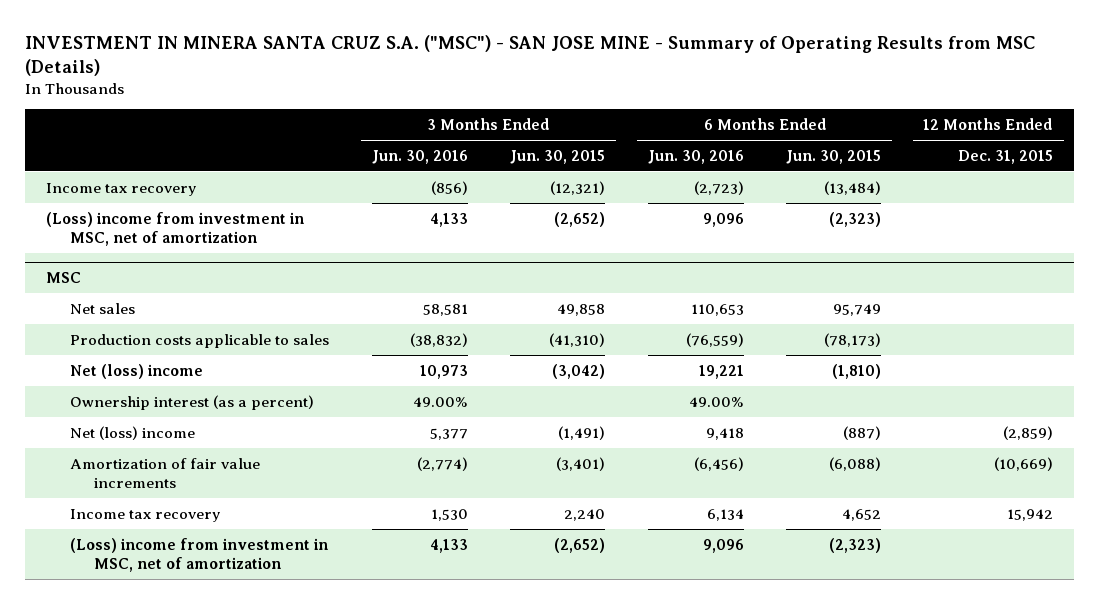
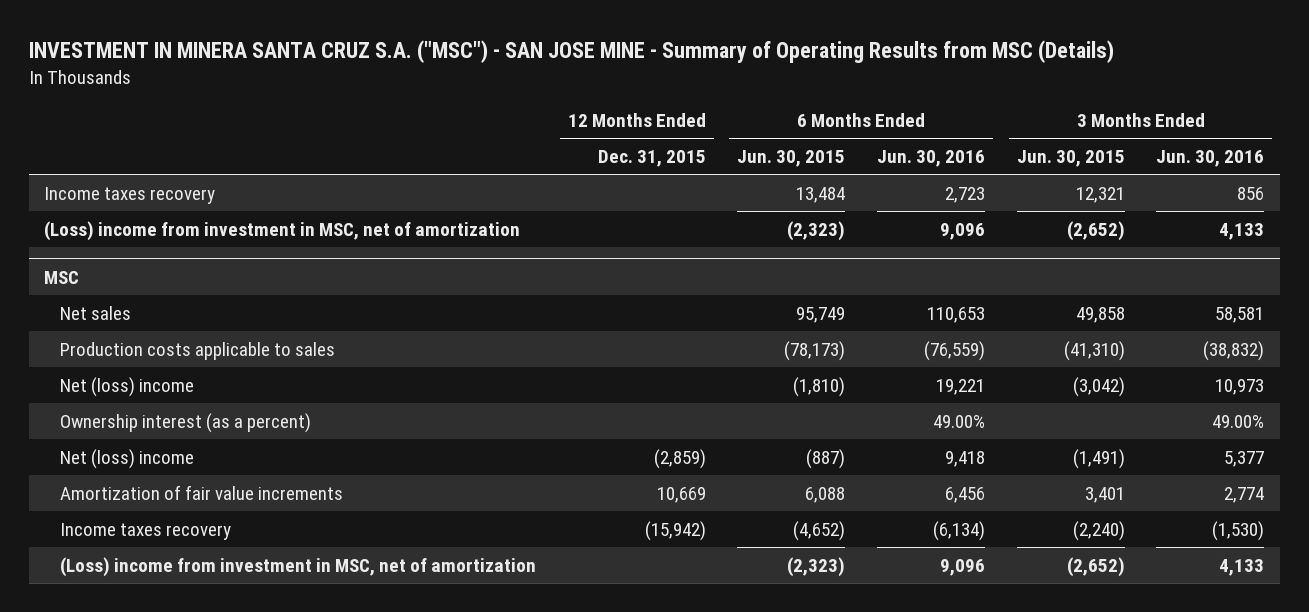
- | 3 Months Ended Jun. 30, 2016 | 3 Months Ended Jun. 30, 2015 | 6 Months Ended Jun. 30, 2016 | 6 Months Ended Jun. 30, 2015 | 12 Months Ended Dec. 31, 2015
+ | 12 Months Ended Dec. 31, 2015 | 6 Months Ended Jun. 30, 2015 | 6 Months Ended Jun. 30, 2016 | 3 Months Ended Jun. 30, 2015 | 3 Months Ended Jun. 30, 2016
- Income tax recovery | (856) | (12,321) | (2,723) | (13,484) |
+ Income taxes recovery | | 13,484 | 2,723 | 12,321 | 856
@ MSC
- Amortization of fair value increments | (2,774) | (3,401) | (6,456) | (6,088) | (10,669)
- Income tax recovery | 1,530 | 2,240 | 6,134 | 4,652 | 15,942
+ Amortization of fair value increments | 10,669 | 6,088 | 6,456 | 3,401 | 2,774
+ Income taxes recovery | (15,942) | (4,652) | (6,134) | (2,240) | (1,530)

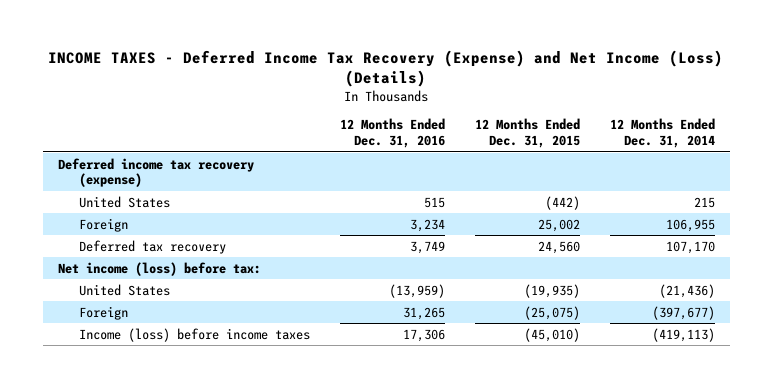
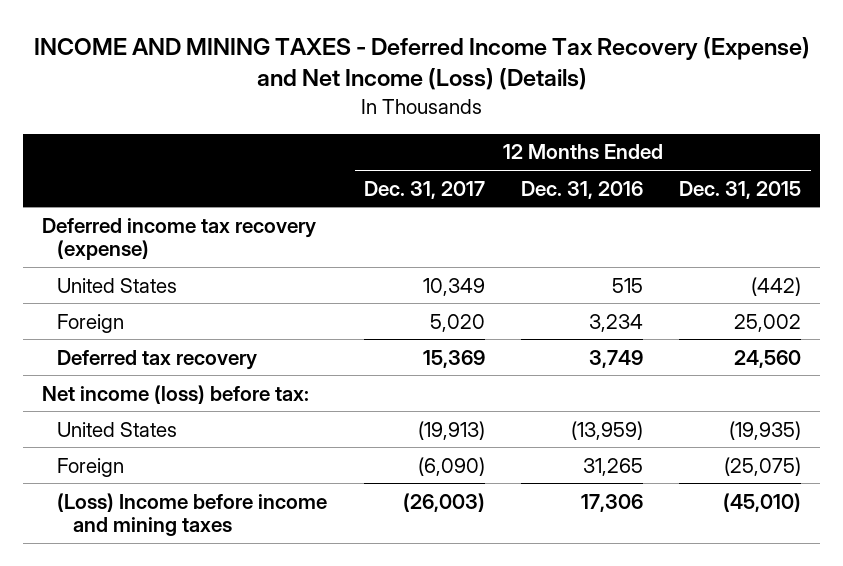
- INCOME TAXES - Deferred Income Tax Recovery (Expense) and Net Income (Loss) (Details)
+ INCOME AND MINING TAXES - Deferred Income Tax Recovery (Expense) and Net Income (Loss) (Details)
- | 12 Months Ended Dec. 31, 2016 | 12 Months Ended Dec. 31, 2015 | 12 Months Ended Dec. 31, 2014
+ | 12 Months Ended Dec. 31, 2017 | 12 Months Ended Dec. 31, 2016 | 12 Months Ended Dec. 31, 2015
- Income (loss) before income taxes | 17,306 | (45,010) | (419,113)
+ (Loss) Income before income and mining taxes | (26,003) | 17,306 | (45,010)

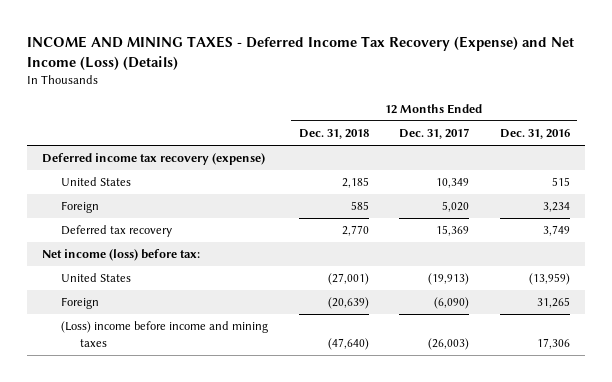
- | 12 Months Ended Dec. 31, 2017 | 12 Months Ended Dec. 31, 2016 | 12 Months Ended Dec. 31, 2015
+ | 12 Months Ended Dec. 31, 2018 | 12 Months Ended Dec. 31, 2017 | 12 Months Ended Dec. 31, 2016
- (Loss) Income before income and mining taxes | (26,003) | 17,306 | (45,010)
+ (Loss) income before income and mining taxes | (47,640) | (26,003) | 17,306

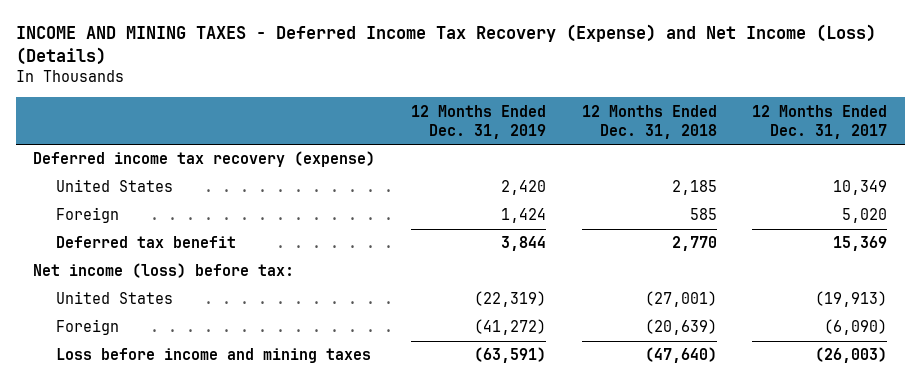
- | 12 Months Ended Dec. 31, 2018 | 12 Months Ended Dec. 31, 2017 | 12 Months Ended Dec. 31, 2016
+ | 12 Months Ended Dec. 31, 2019 | 12 Months Ended Dec. 31, 2018 | 12 Months Ended Dec. 31, 2017
- Deferred tax recovery | 2,770 | 15,369 | 3,749
+ Deferred tax benefit | 3,844 | 2,770 | 15,369
- (Loss) income before income and mining taxes | (47,640) | (26,003) | 17,306
+ Loss before income and mining taxes | (63,591) | (47,640) | (26,003)

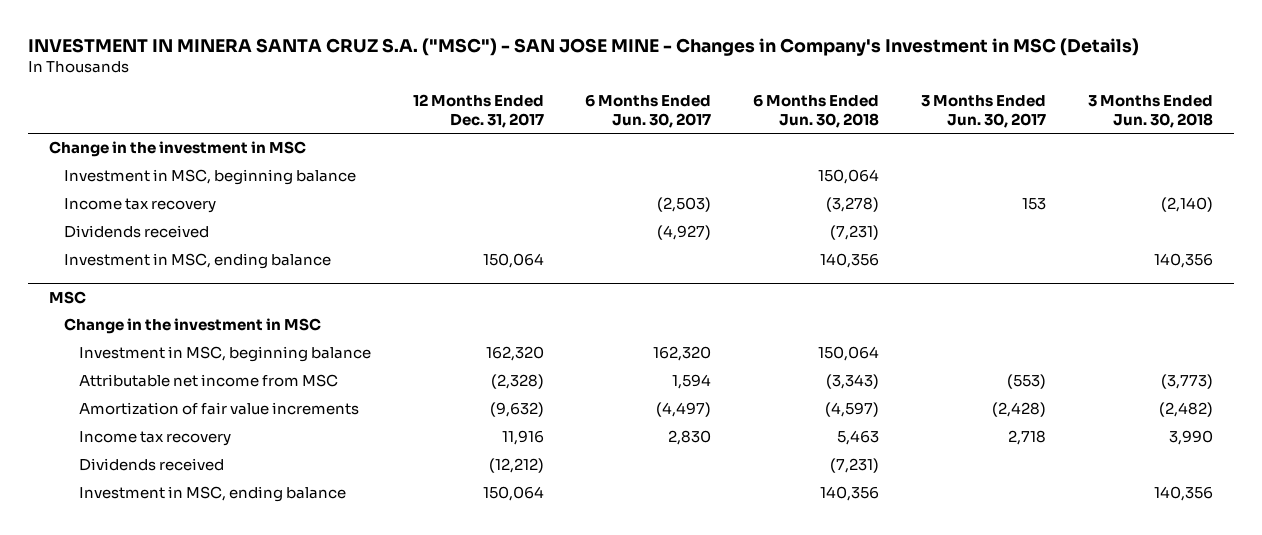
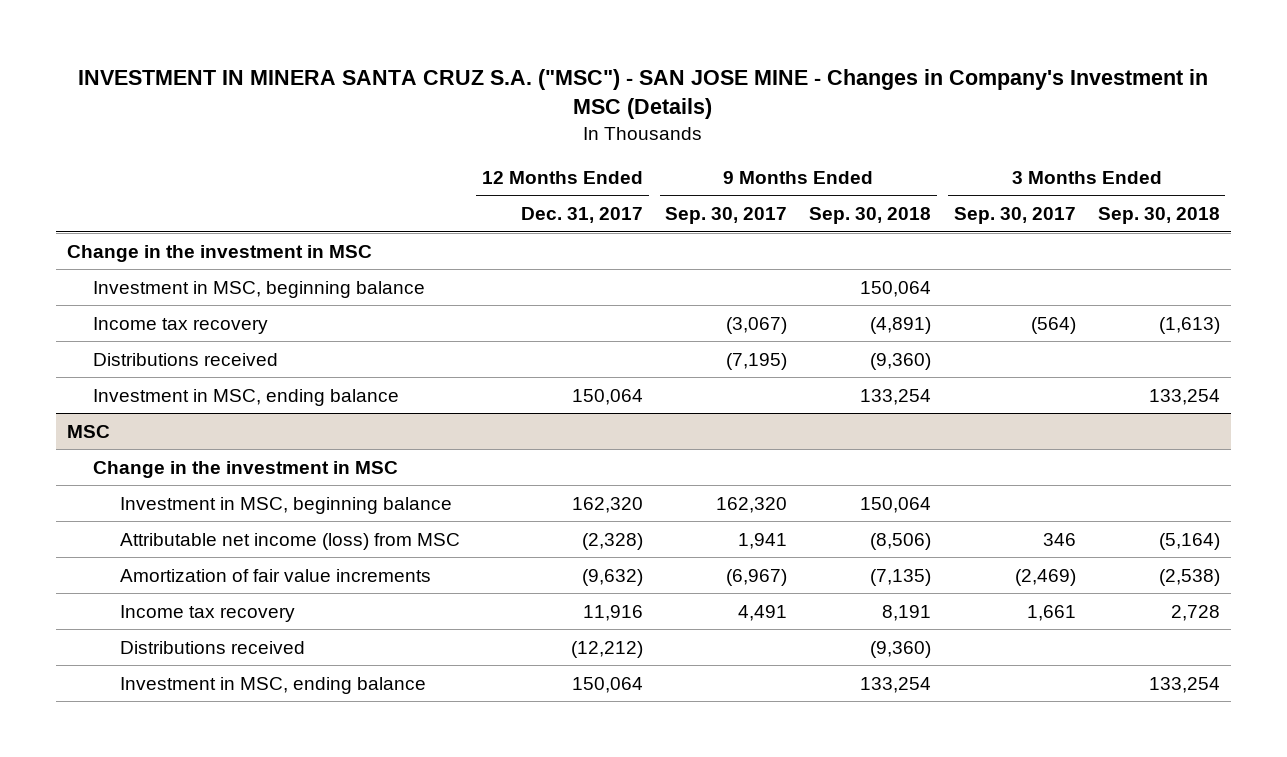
- | 12 Months Ended Dec. 31, 2017 | 6 Months Ended Jun. 30, 2017 | 6 Months Ended Jun. 30, 2018 | 3 Months Ended Jun. 30, 2017 | 3 Months Ended Jun. 30, 2018
+ | 12 Months Ended Dec. 31, 2017 | 9 Months Ended Sep. 30, 2017 | 9 Months Ended Sep. 30, 2018 | 3 Months Ended Sep. 30, 2017 | 3 Months Ended Sep. 30, 2018
- Dividends received | | (4,927) | (7,231) | |
+ Distributions received | | (7,195) | (9,360) | |
@ MSC
- Attributable net income from MSC | (2,328) | 1,594 | (3,343) | (553) | (3,773)
+ Attributable net income (loss) from MSC | (2,328) | 1,941 | (8,506) | 346 | (5,164)
- Dividends received | (12,212) | | (7,231) | |
+ Distributions received | (12,212) | | (9,360) | |

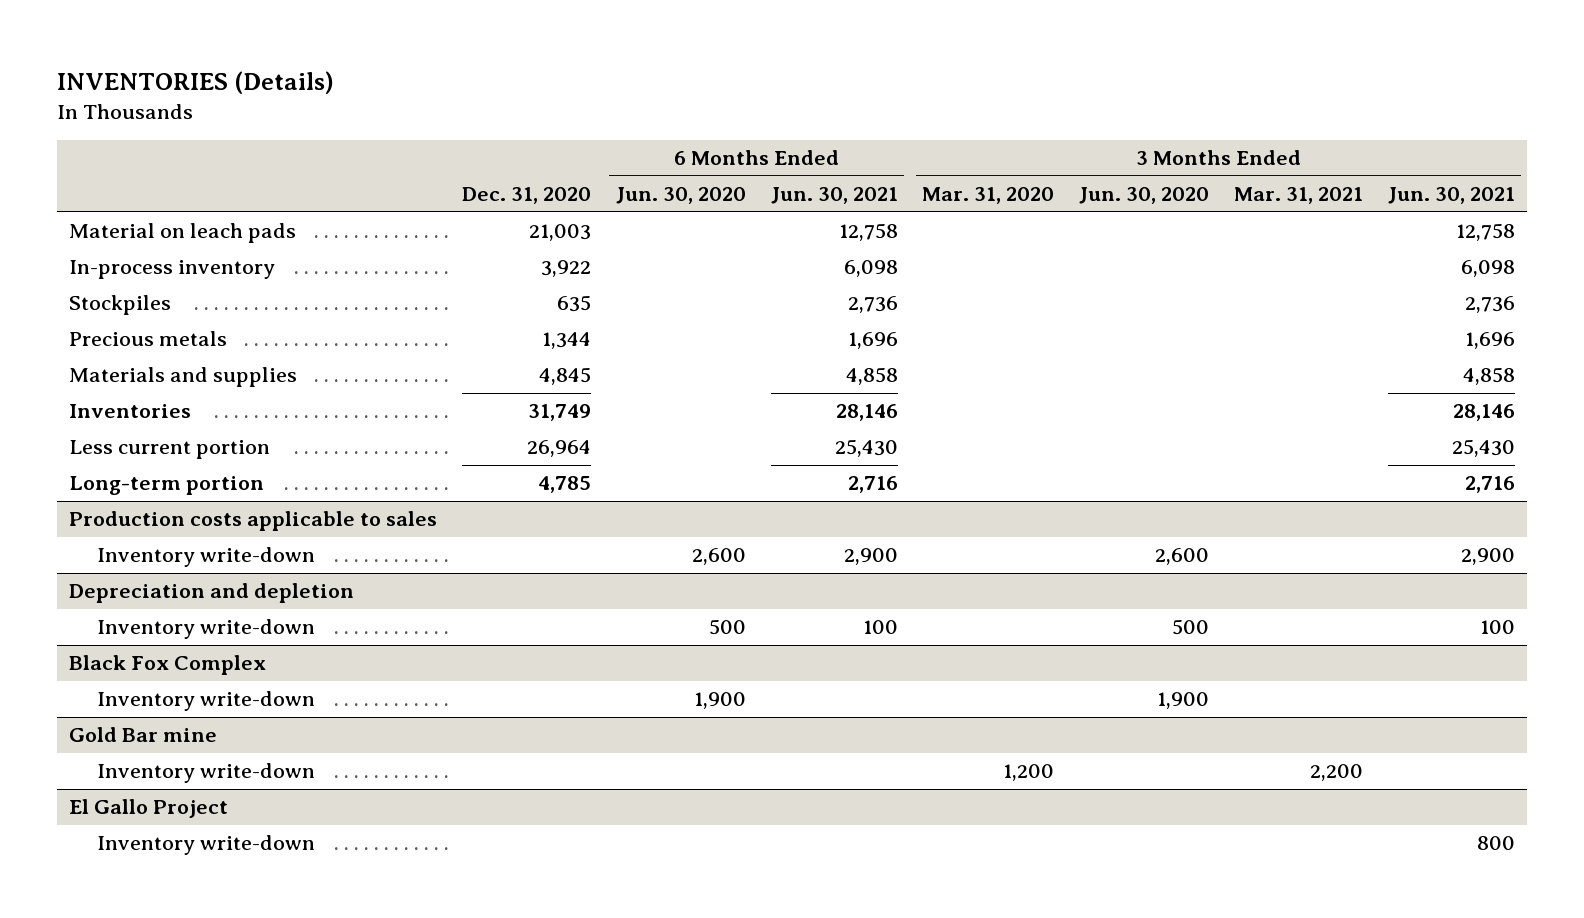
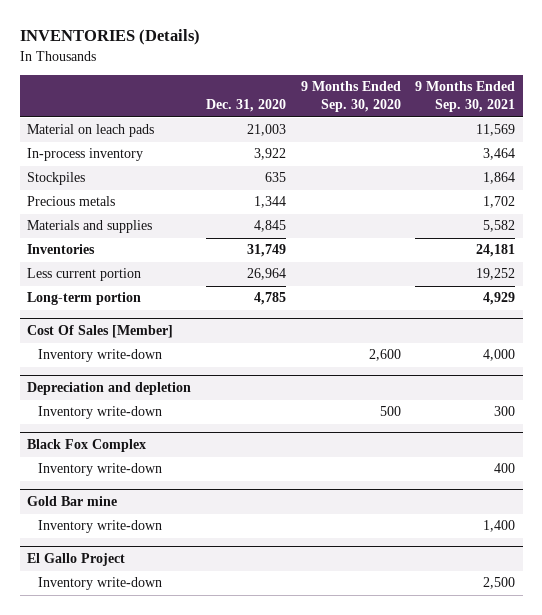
- | Dec. 31, 2020 | 6 Months Ended Jun. 30, 2020 | 6 Months Ended Jun. 30, 2021 | 3 Months Ended Mar. 31, 2020 | 3 Months Ended Jun. 30, 2020 | 3 Months Ended Mar. 31, 2021 | 3 Months Ended Jun. 30, 2021
+ | Dec. 31, 2020 | 9 Months Ended Sep. 30, 2020 | 9 Months Ended Sep. 30, 2021
- Production costs applicable to sales
+ Cost Of Sales [Member]

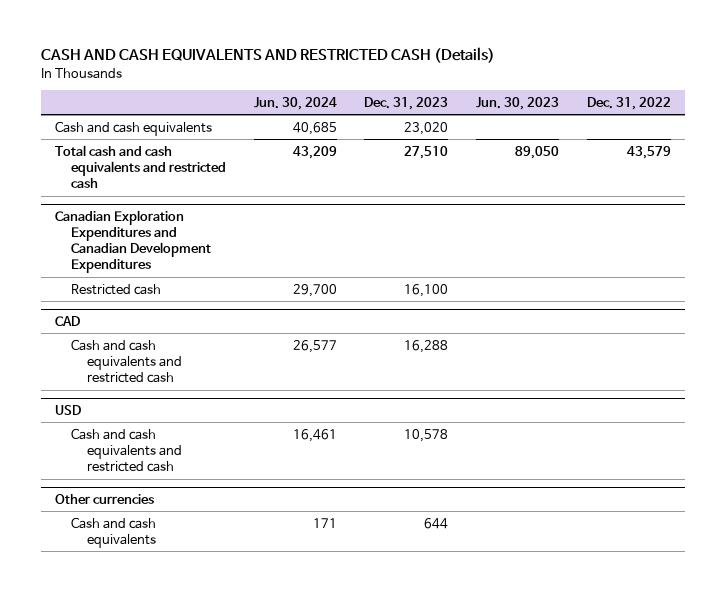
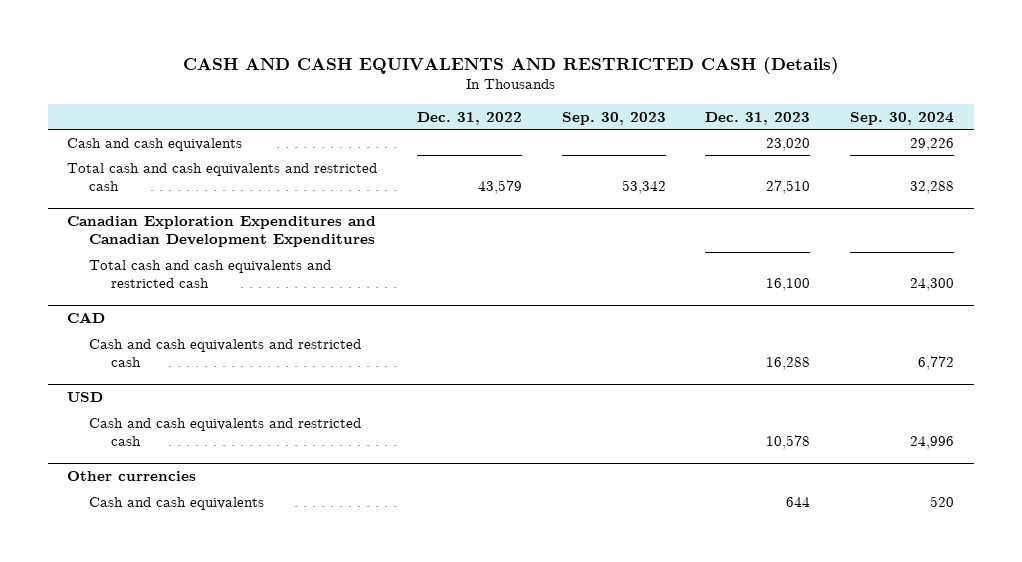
- | Jun. 30, 2024 | Dec. 31, 2023 | Jun. 30, 2023 | Dec. 31, 2022
+ | Dec. 31, 2022 | Sep. 30, 2023 | Dec. 31, 2023 | Sep. 30, 2024
@ Canadian Exploration Expenditures and Canadian Development Expenditures
- Restricted cash | 29,700 | 16,100 | |
+ Total cash and cash equivalents and restricted cash | | | 16,100 | 24,300

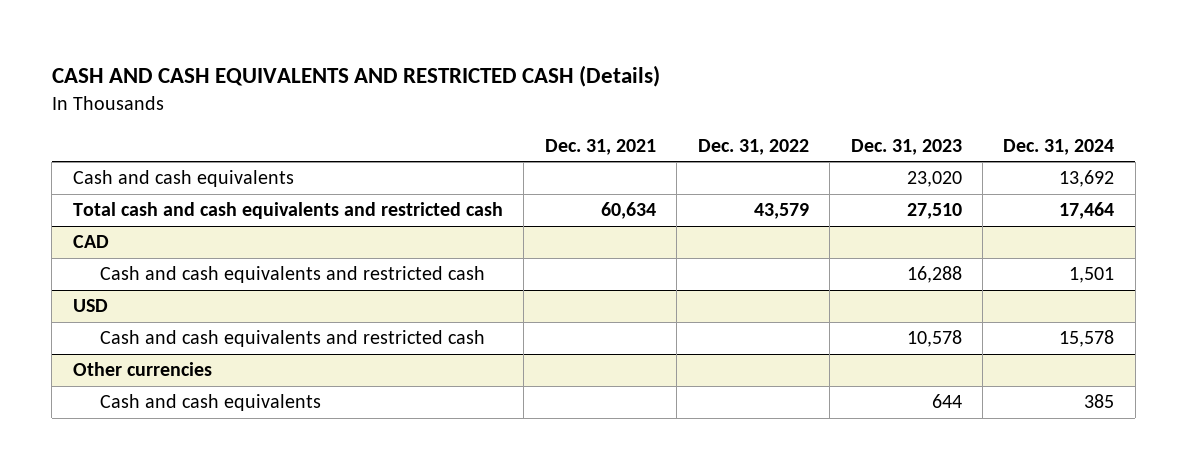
- | Dec. 31, 2022 | Sep. 30, 2023 | Dec. 31, 2023 | Sep. 30, 2024
+ | Dec. 31, 2021 | Dec. 31, 2022 | Dec. 31, 2023 | Dec. 31, 2024
- Canadian Exploration Expenditures and Canadian Development Expenditures
- Total cash and cash equivalents and restricted cash | | | 16,100 | 24,300

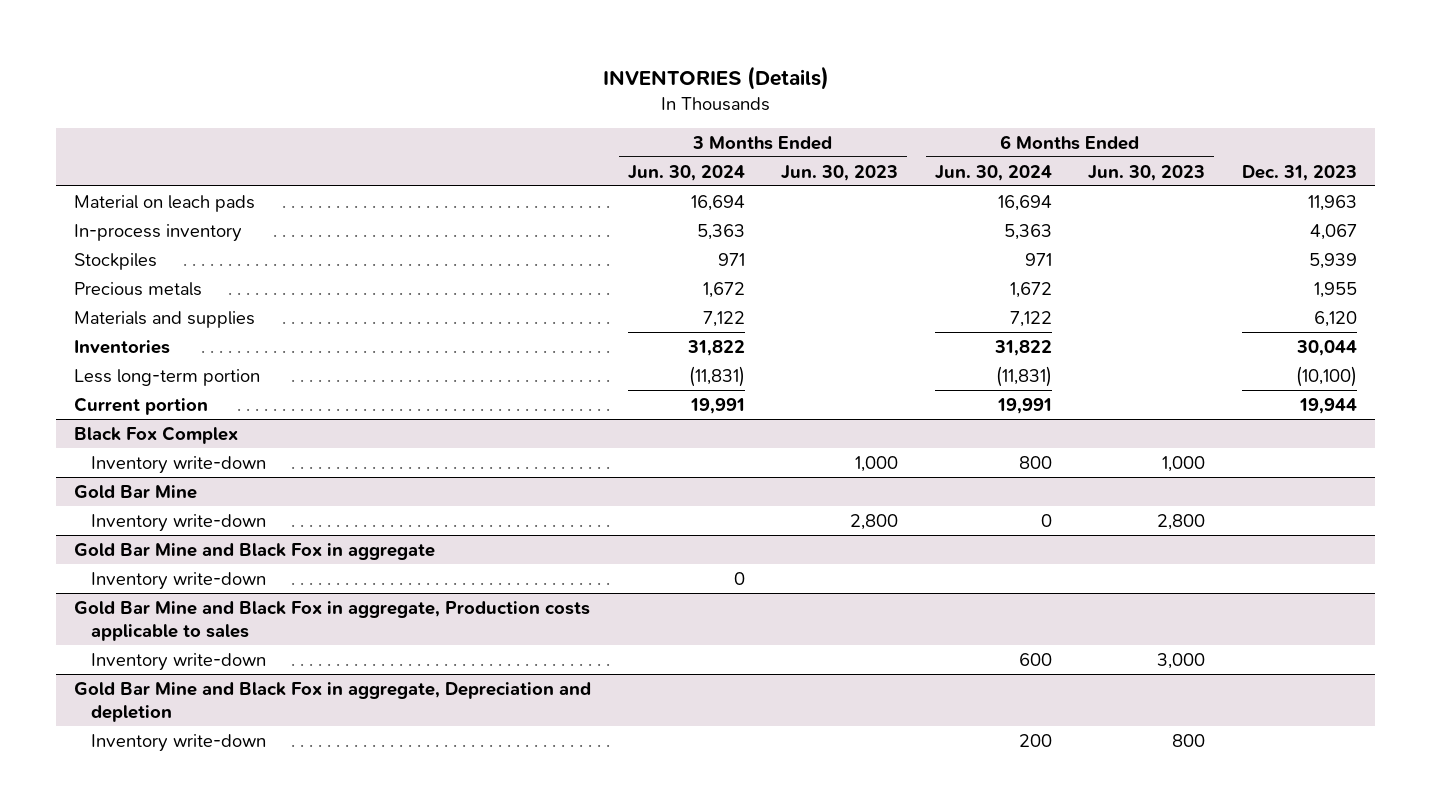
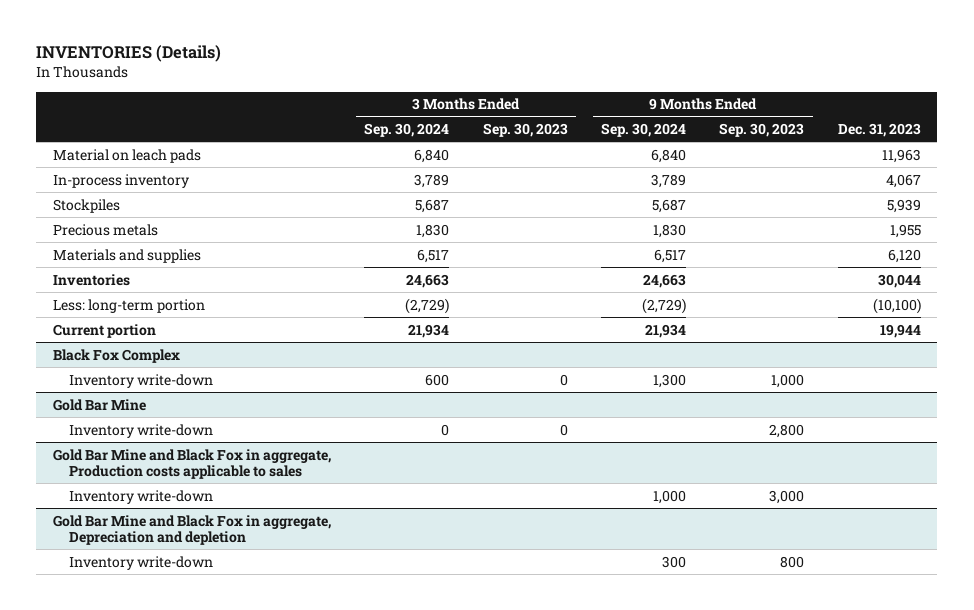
- | 3 Months Ended Jun. 30, 2024 | 3 Months Ended Jun. 30, 2023 | 6 Months Ended Jun. 30, 2024 | 6 Months Ended Jun. 30, 2023 | Dec. 31, 2023
+ | 3 Months Ended Sep. 30, 2024 | 3 Months Ended Sep. 30, 2023 | 9 Months Ended Sep. 30, 2024 | 9 Months Ended Sep. 30, 2023 | Dec. 31, 2023
- Less long-term portion | (11,831) | | (11,831) | | (10,100)
+ Less: long-term portion | (2,729) | | (2,729) | | (10,100)
- Gold Bar Mine and Black Fox in aggregate
- Inventory write-down | 0 | | | |

